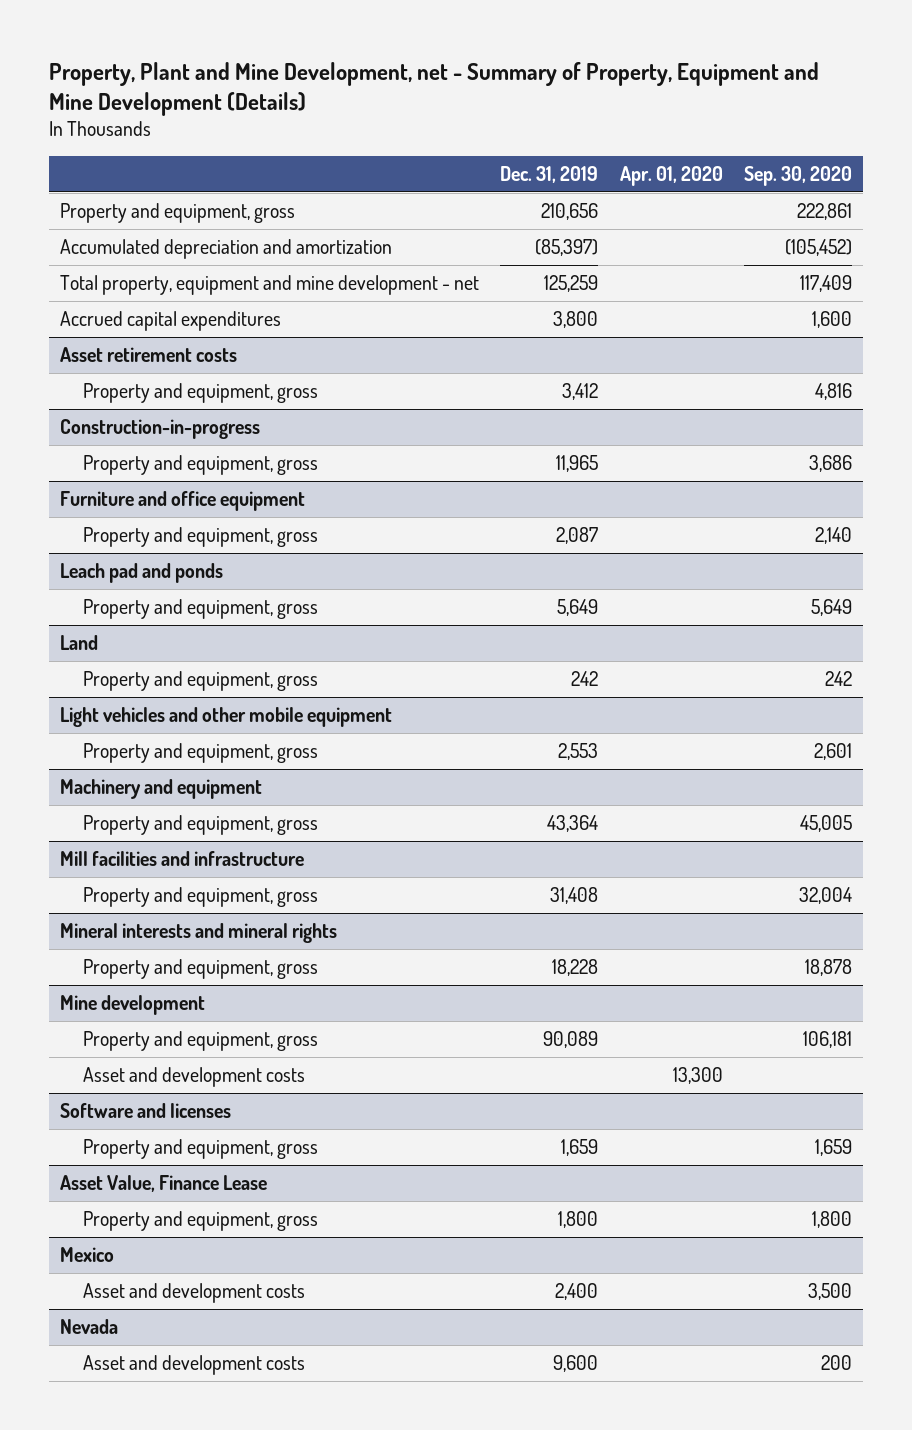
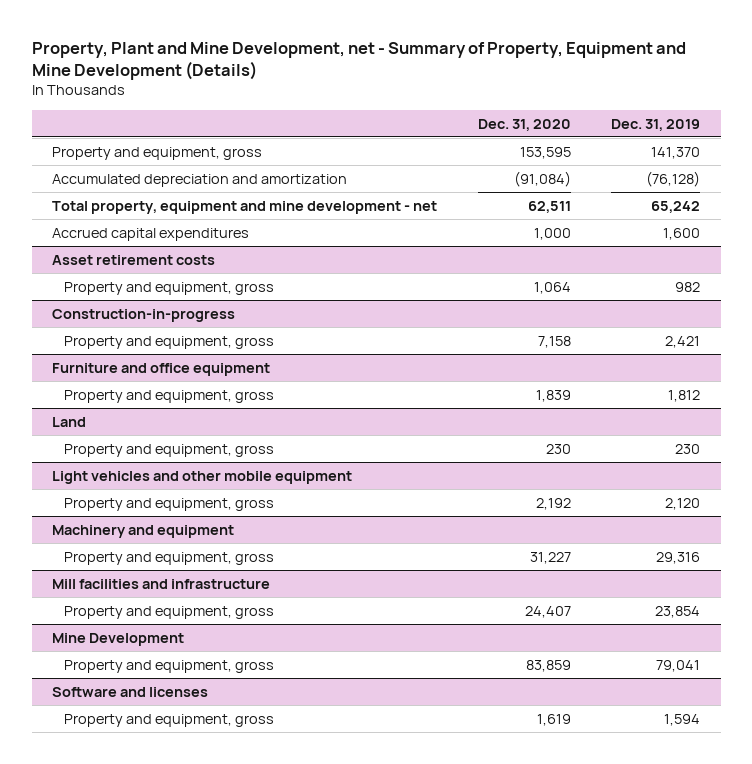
- | Dec. 31, 2019 | Apr. 01, 2020 | Sep. 30, 2020
+ | Dec. 31, 2020 | Dec. 31, 2019
- Property and equipment, gross | 210,656 | | 222,861
- Accumulated depreciation and amortization | (85,397) | | (105,452)
- Total property, equipment and mine development - net | 125,259 | | 117,409
- Accrued capital expenditures | 3,800 | | 1,600
+ Property and equipment, gross | 153,595 | 141,370
+ Accumulated depreciation and amortization | (91,084) | (76,128)
+ Total property, equipment and mine development - net | 62,511 | 65,242
+ Accrued capital expenditures | 1,000 | 1,600
@ Asset retirement costs
- Property and equipment, gross | 3,412 | | 4,816
+ Property and equipment, gross | 1,064 | 982
@ Construction-in-progress
- Property and equipment, gross | 11,965 | | 3,686
+ Property and equipment, gross | 7,158 | 2,421
@ Furniture and office equipment
- Property and equipment, gross | 2,087 | | 2,140
- Leach pad and ponds
- Property and equipment, gross | 5,649 | | 5,649
@ Furniture and office equipment
+ Property and equipment, gross | 1,839 | 1,812
@ Land
- Property and equipment, gross | 242 | | 242
+ Property and equipment, gross | 230 | 230
@ Light vehicles and other mobile equipment
- Property and equipment, gross | 2,553 | | 2,601
+ Property and equipment, gross | 2,192 | 2,120
@ Machinery and equipment
- Property and equipment, gross | 43,364 | | 45,005
+ Property and equipment, gross | 31,227 | 29,316
@ Mill facilities and infrastructure
- Property and equipment, gross | 31,408 | | 32,004
- Mineral interests and mineral rights
- Property and equipment, gross | 18,228 | | 18,878
- Mine development
- Property and equipment, gross | 90,089 | | 106,181
- Asset and development costs | | 13,300 |
@ Mill facilities and infrastructure
+ Property and equipment, gross | 24,407 | 23,854
+ Mine Development
+ Property and equipment, gross | 83,859 | 79,041
@ Software and licenses
- Property and equipment, gross | 1,659 | | 1,659
- Asset Value, Finance Lease
- Property and equipment, gross | 1,800 | | 1,800
- Mexico
- Asset and development costs | 2,400 | | 3,500
- Nevada
- Asset and development costs | 9,600 | | 200
@ Software and licenses
+ Property and equipment, gross | 1,619 | 1,594

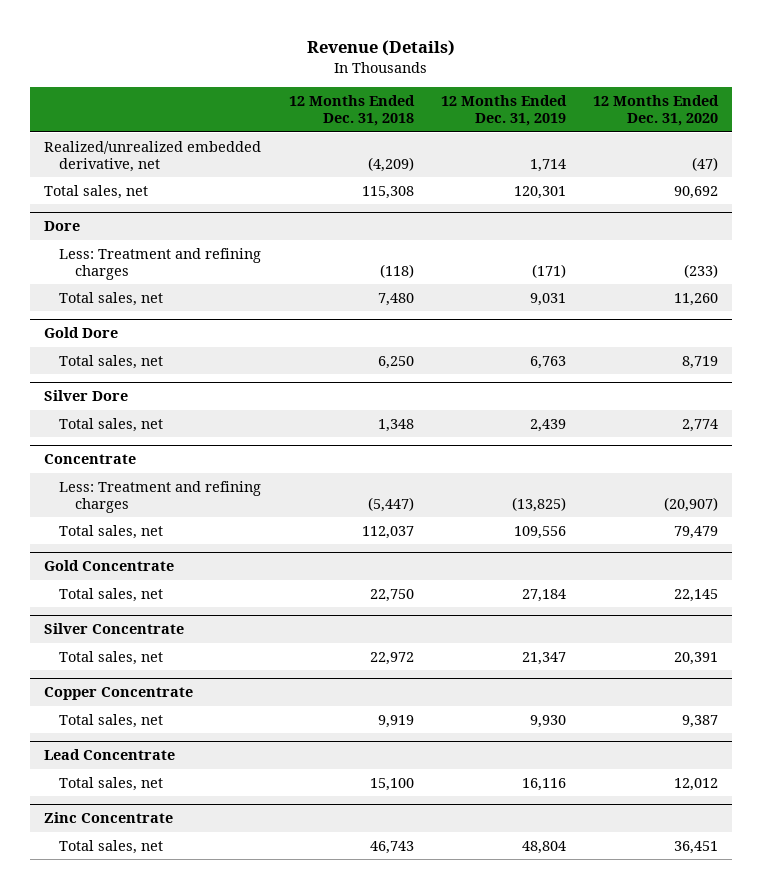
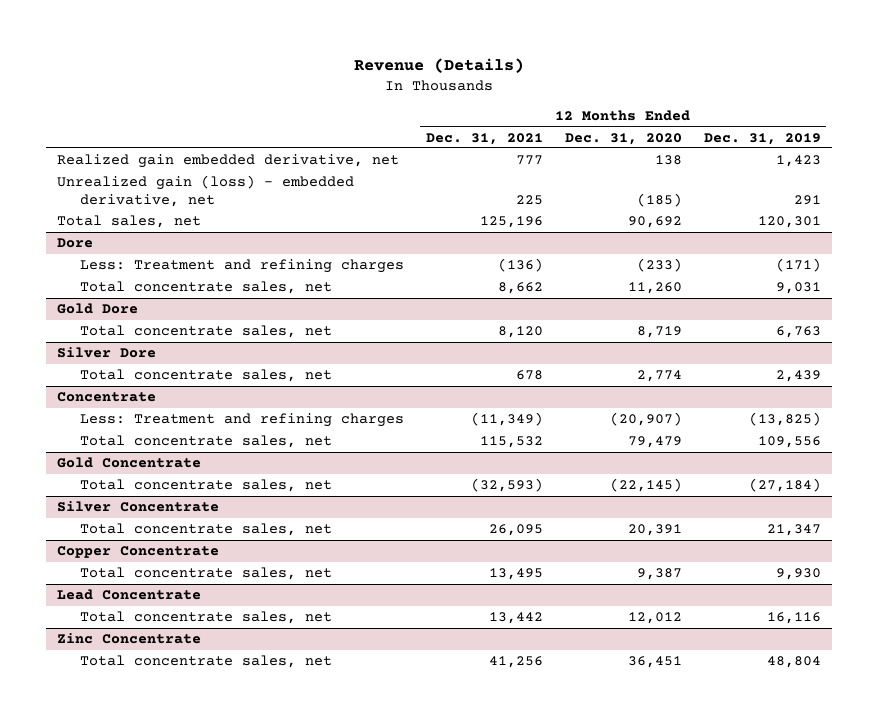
- | 12 Months Ended Dec. 31, 2018 | 12 Months Ended Dec. 31, 2019 | 12 Months Ended Dec. 31, 2020
+ | 12 Months Ended Dec. 31, 2021 | 12 Months Ended Dec. 31, 2020 | 12 Months Ended Dec. 31, 2019
- Realized/unrealized embedded derivative, net | (4,209) | 1,714 | (47)
+ Realized gain embedded derivative, net | 777 | 138 | 1,423
+ Unrealized gain (loss) - embedded derivative, net | 225 | (185) | 291
@ Dore
- Total sales, net | 7,480 | 9,031 | 11,260
+ Total concentrate sales, net | 8,662 | 11,260 | 9,031
@ Gold Dore
- Total sales, net | 6,250 | 6,763 | 8,719
+ Total concentrate sales, net | 8,120 | 8,719 | 6,763
@ Silver Dore
- Total sales, net | 1,348 | 2,439 | 2,774
+ Total concentrate sales, net | 678 | 2,774 | 2,439
@ Concentrate
- Total sales, net | 112,037 | 109,556 | 79,479
+ Total concentrate sales, net | 115,532 | 79,479 | 109,556
@ Gold Concentrate
- Total sales, net | 22,750 | 27,184 | 22,145
+ Total concentrate sales, net | (32,593) | (22,145) | (27,184)
@ Silver Concentrate
- Total sales, net | 22,972 | 21,347 | 20,391
+ Total concentrate sales, net | 26,095 | 20,391 | 21,347
@ Copper Concentrate
- Total sales, net | 9,919 | 9,930 | 9,387
+ Total concentrate sales, net | 13,495 | 9,387 | 9,930
@ Lead Concentrate
- Total sales, net | 15,100 | 16,116 | 12,012
+ Total concentrate sales, net | 13,442 | 12,012 | 16,116
@ Zinc Concentrate
- Total sales, net | 46,743 | 48,804 | 36,451
+ Total concentrate sales, net | 41,256 | 36,451 | 48,804

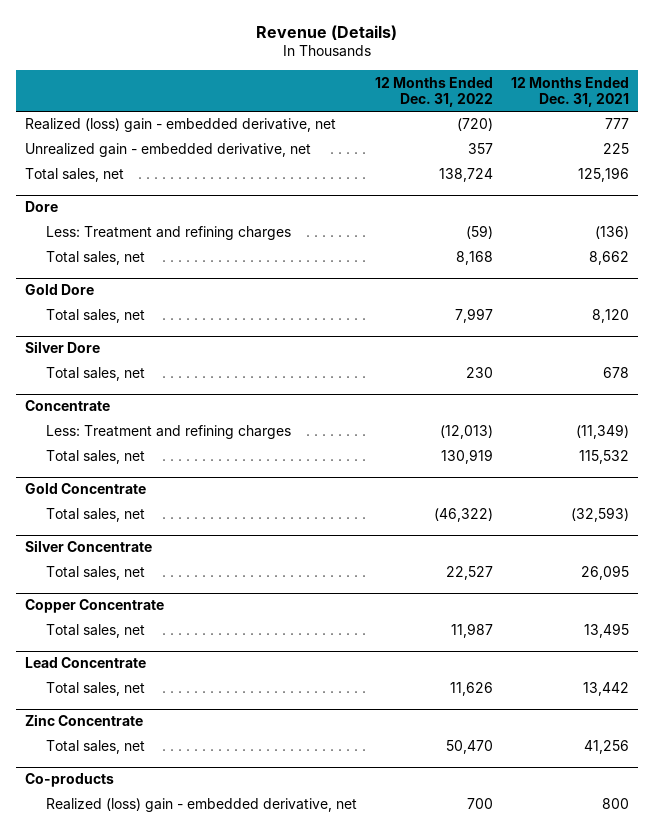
- | 12 Months Ended Dec. 31, 2021 | 12 Months Ended Dec. 31, 2020 | 12 Months Ended Dec. 31, 2019
+ | 12 Months Ended Dec. 31, 2022 | 12 Months Ended Dec. 31, 2021
- Realized gain embedded derivative, net | 777 | 138 | 1,423
- Unrealized gain (loss) - embedded derivative, net | 225 | (185) | 291
+ Realized (loss) gain - embedded derivative, net | (720) | 777
+ Unrealized gain - embedded derivative, net | 357 | 225
@ Dore
- Total concentrate sales, net | 8,662 | 11,260 | 9,031
+ Total sales, net | 8,168 | 8,662
@ Gold Dore
- Total concentrate sales, net | 8,120 | 8,719 | 6,763
+ Total sales, net | 7,997 | 8,120
@ Silver Dore
- Total concentrate sales, net | 678 | 2,774 | 2,439
+ Total sales, net | 230 | 678
@ Concentrate
- Total concentrate sales, net | 115,532 | 79,479 | 109,556
+ Total sales, net | 130,919 | 115,532
@ Gold Concentrate
- Total concentrate sales, net | (32,593) | (22,145) | (27,184)
+ Total sales, net | (46,322) | (32,593)
@ Silver Concentrate
- Total concentrate sales, net | 26,095 | 20,391 | 21,347
+ Total sales, net | 22,527 | 26,095
@ Copper Concentrate
- Total concentrate sales, net | 13,495 | 9,387 | 9,930
+ Total sales, net | 11,987 | 13,495
@ Lead Concentrate
- Total concentrate sales, net | 13,442 | 12,012 | 16,116
+ Total sales, net | 11,626 | 13,442
@ Zinc Concentrate
- Total concentrate sales, net | 41,256 | 36,451 | 48,804
+ Total sales, net | 50,470 | 41,256
+ Co-products
+ Realized (loss) gain - embedded derivative, net | 700 | 800

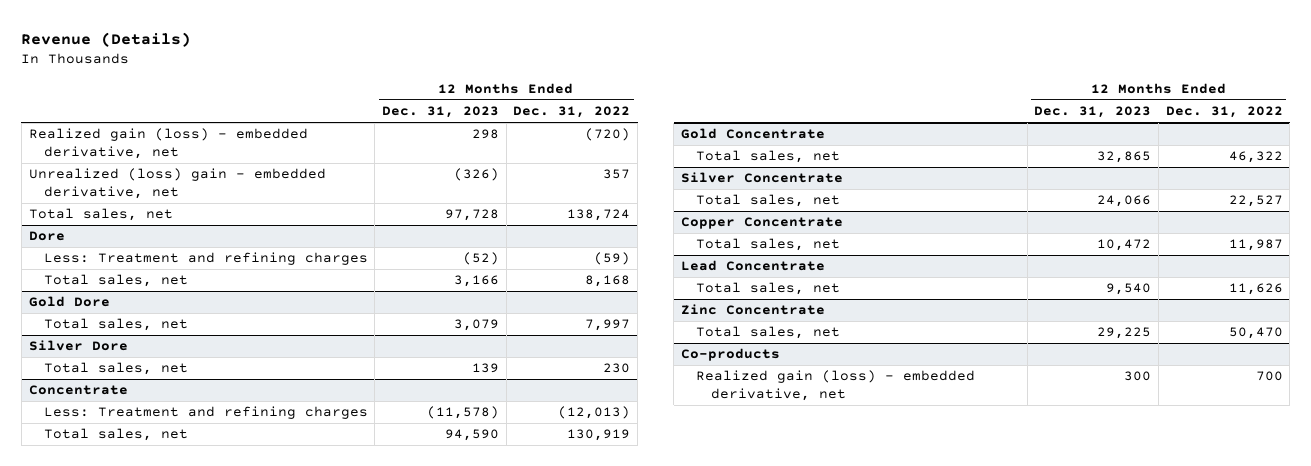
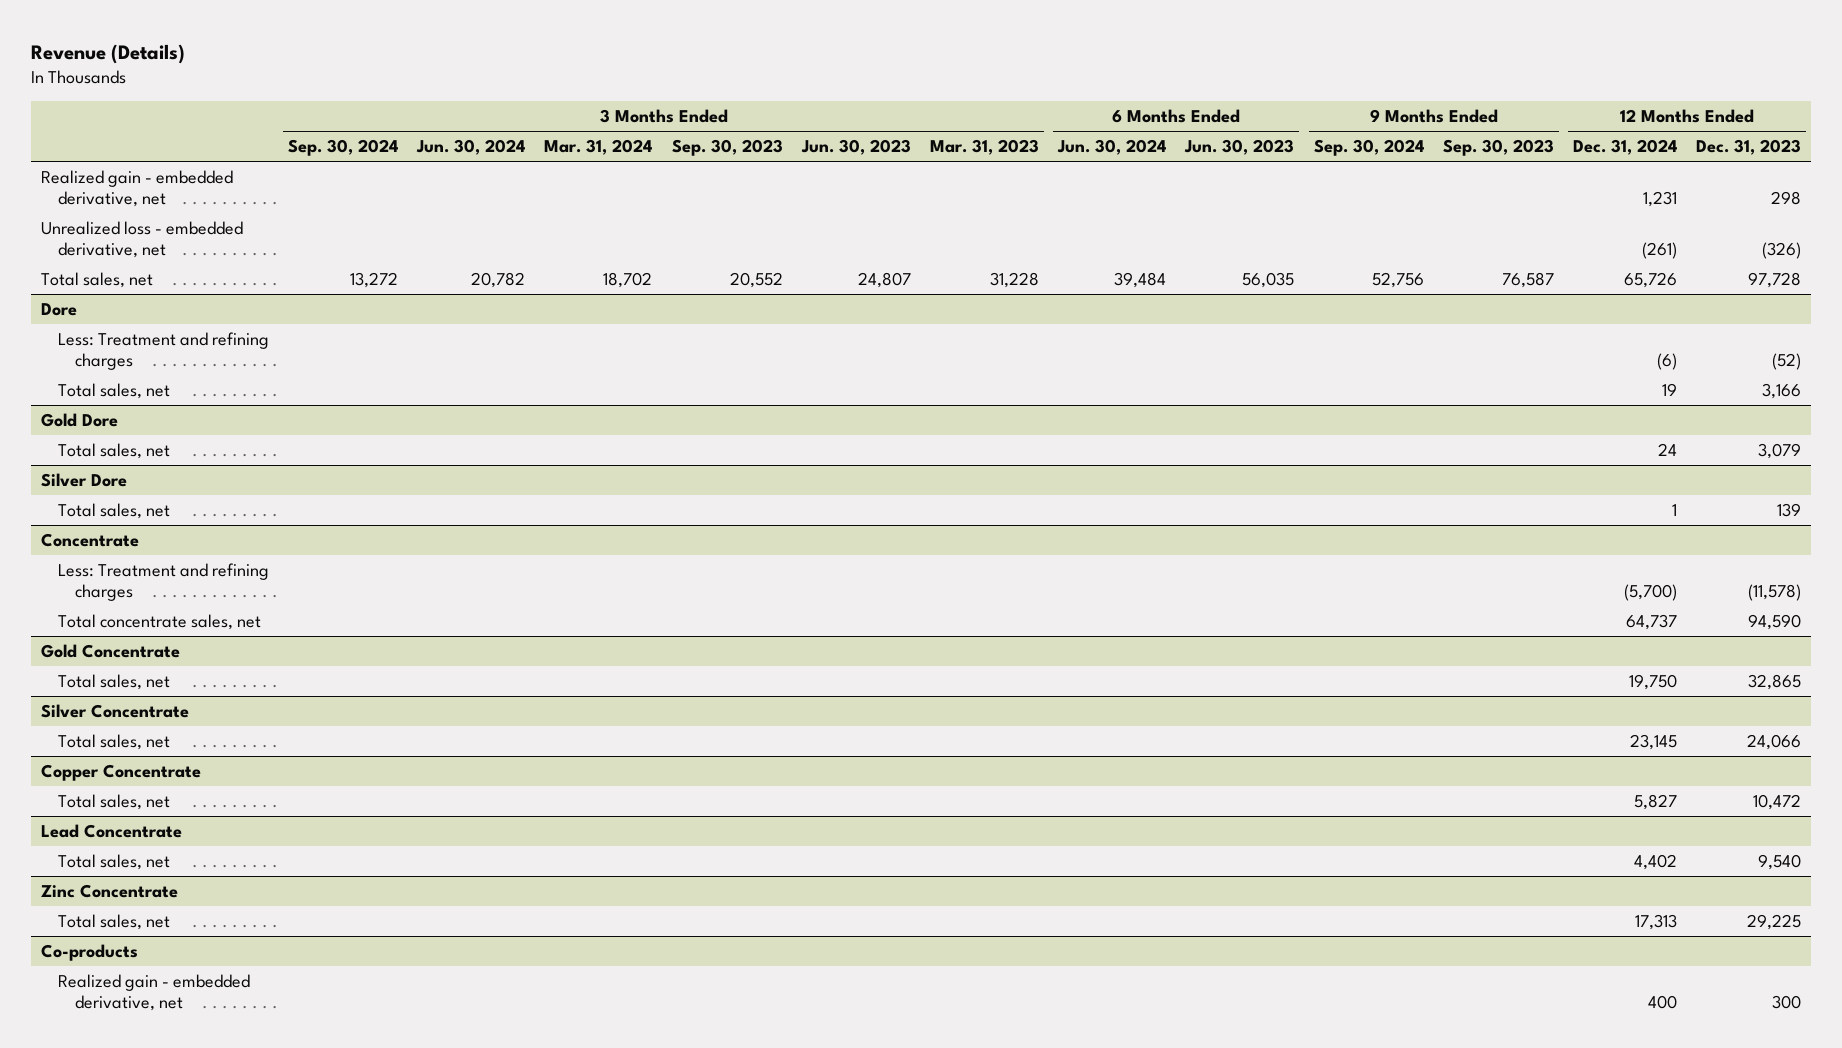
- | 12 Months Ended Dec. 31, 2023 | 12 Months Ended Dec. 31, 2022
+ | 3 Months Ended Sep. 30, 2024 | 3 Months Ended Jun. 30, 2024 | 3 Months Ended Mar. 31, 2024 | 3 Months Ended Sep. 30, 2023 | 3 Months Ended Jun. 30, 2023 | 3 Months Ended Mar. 31, 2023 | 6 Months Ended Jun. 30, 2024 | 6 Months Ended Jun. 30, 2023 | 9 Months Ended Sep. 30, 2024 | 9 Months Ended Sep. 30, 2023 | 12 Months Ended Dec. 31, 2024 | 12 Months Ended Dec. 31, 2023
- Realized gain (loss) - embedded derivative, net | 298 | (720)
- Unrealized (loss) gain - embedded derivative, net | (326) | 357
+ Realized gain - embedded derivative, net | | | | | | | | | | | 1,231 | 298
+ Unrealized loss - embedded derivative, net | | | | | | | | | | | (261) | (326)
@ Concentrate
- Total sales, net | 94,590 | 130,919
+ Total concentrate sales, net | | | | | | | | | | | 64,737 | 94,590
@ Co-products
- Realized gain (loss) - embedded derivative, net | 300 | 700
+ Realized gain - embedded derivative, net | | | | | | | | | | | 400 | 300

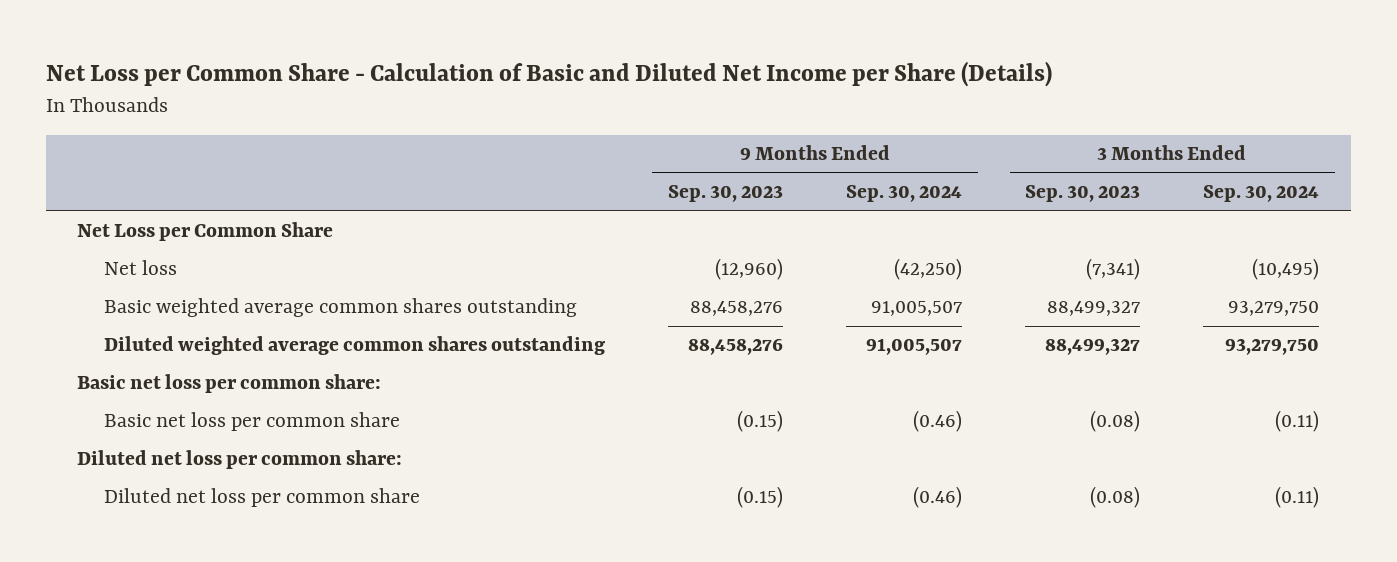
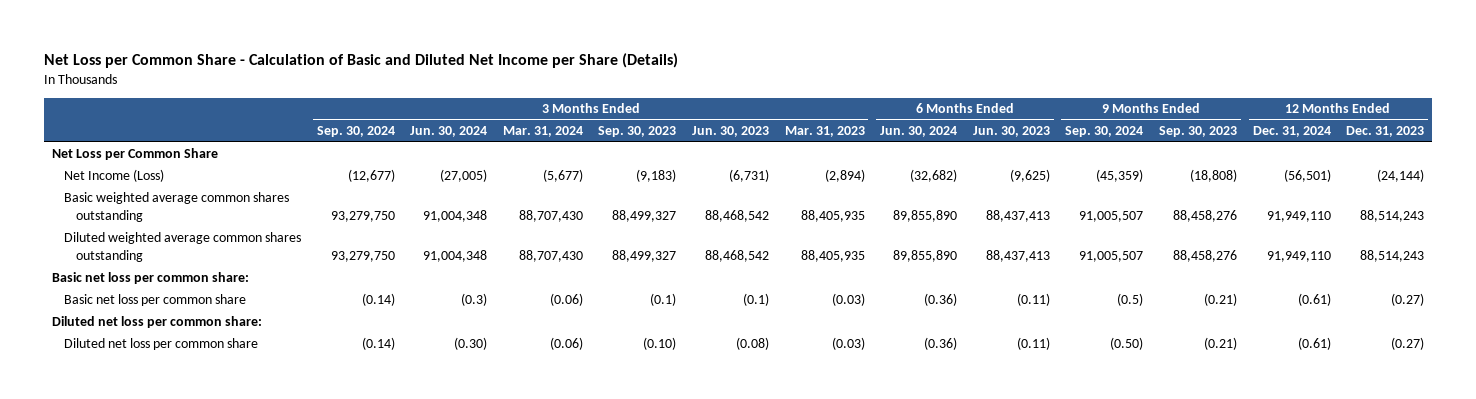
- | 9 Months Ended Sep. 30, 2023 | 9 Months Ended Sep. 30, 2024 | 3 Months Ended Sep. 30, 2023 | 3 Months Ended Sep. 30, 2024
+ | 3 Months Ended Sep. 30, 2024 | 3 Months Ended Jun. 30, 2024 | 3 Months Ended Mar. 31, 2024 | 3 Months Ended Sep. 30, 2023 | 3 Months Ended Jun. 30, 2023 | 3 Months Ended Mar. 31, 2023 | 6 Months Ended Jun. 30, 2024 | 6 Months Ended Jun. 30, 2023 | 9 Months Ended Sep. 30, 2024 | 9 Months Ended Sep. 30, 2023 | 12 Months Ended Dec. 31, 2024 | 12 Months Ended Dec. 31, 2023
- Net loss | (12,960) | (42,250) | (7,341) | (10,495)
+ Net Income (Loss) | (12,677) | (27,005) | (5,677) | (9,183) | (6,731) | (2,894) | (32,682) | (9,625) | (45,359) | (18,808) | (56,501) | (24,144)
- Basic net loss per common share | (0.15) | (0.46) | (0.08) | (0.11)
+ Basic net loss per common share | (0.14) | (0.3) | (0.06) | (0.1) | (0.1) | (0.03) | (0.36) | (0.11) | (0.5) | (0.21) | (0.61) | (0.27)
- Diluted net loss per common share | (0.15) | (0.46) | (0.08) | (0.11)
+ Diluted net loss per common share | (0.14) | (0.30) | (0.06) | (0.10) | (0.08) | (0.03) | (0.36) | (0.11) | (0.50) | (0.21) | (0.61) | (0.27)

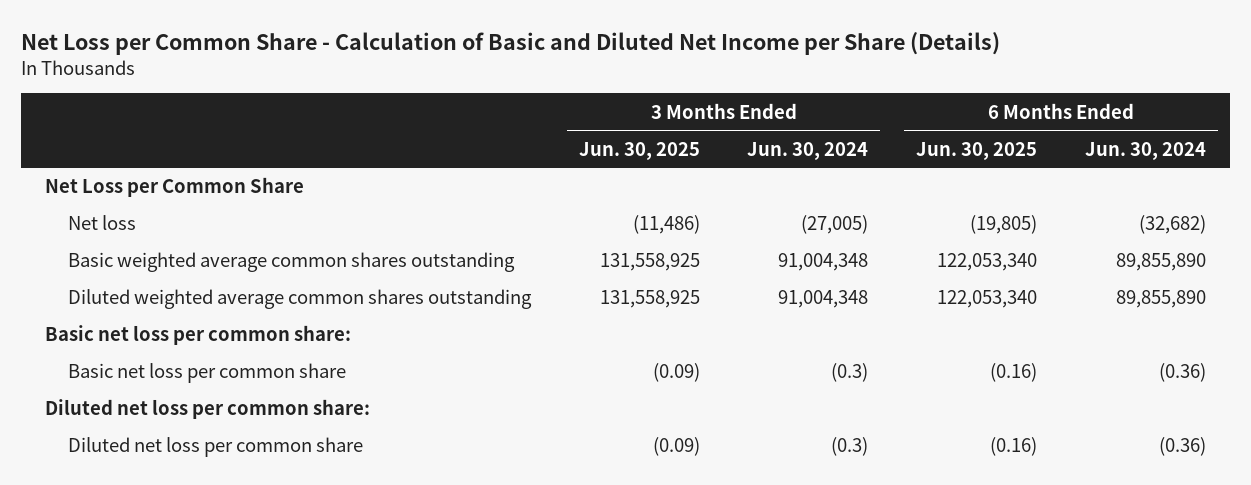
- | 3 Months Ended Sep. 30, 2024 | 3 Months Ended Jun. 30, 2024 | 3 Months Ended Mar. 31, 2024 | 3 Months Ended Sep. 30, 2023 | 3 Months Ended Jun. 30, 2023 | 3 Months Ended Mar. 31, 2023 | 6 Months Ended Jun. 30, 2024 | 6 Months Ended Jun. 30, 2023 | 9 Months Ended Sep. 30, 2024 | 9 Months Ended Sep. 30, 2023 | 12 Months Ended Dec. 31, 2024 | 12 Months Ended Dec. 31, 2023
+ | 3 Months Ended Jun. 30, 2025 | 3 Months Ended Jun. 30, 2024 | 6 Months Ended Jun. 30, 2025 | 6 Months Ended Jun. 30, 2024
- Net Income (Loss) | (12,677) | (27,005) | (5,677) | (9,183) | (6,731) | (2,894) | (32,682) | (9,625) | (45,359) | (18,808) | (56,501) | (24,144)
+ Net loss | (11,486) | (27,005) | (19,805) | (32,682)
- Diluted net loss per common share | (0.14) | (0.30) | (0.06) | (0.10) | (0.08) | (0.03) | (0.36) | (0.11) | (0.50) | (0.21) | (0.61) | (0.27)
+ Diluted net loss per common share | (0.09) | (0.3) | (0.16) | (0.36)

